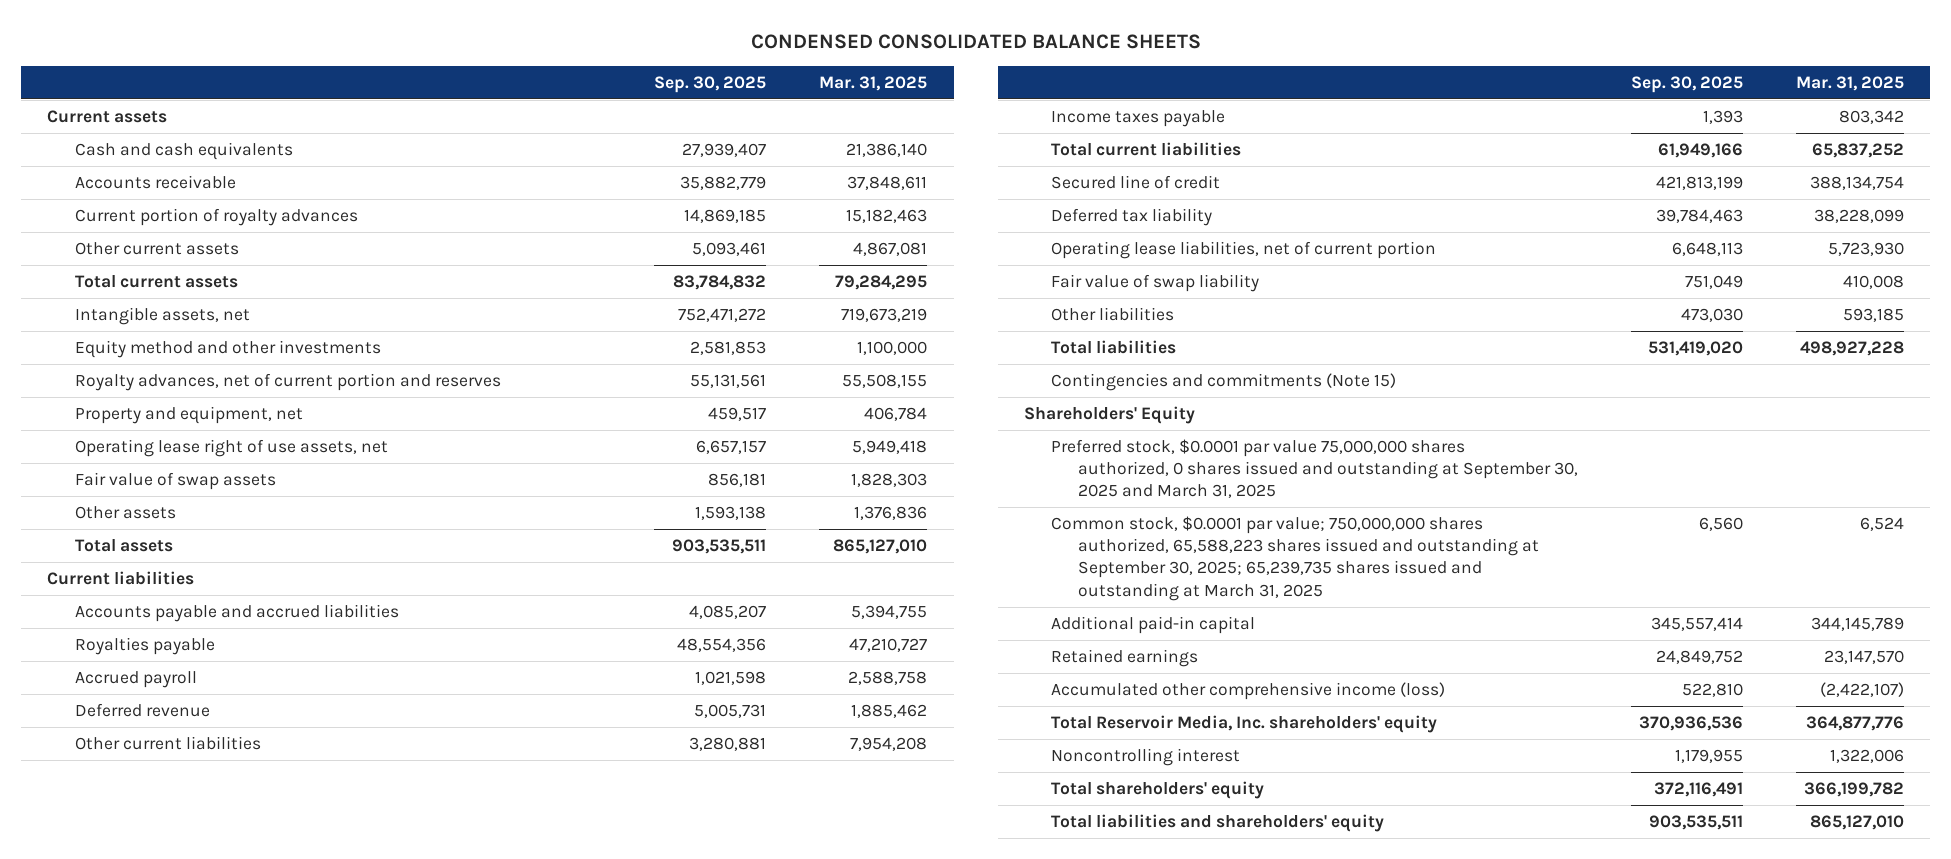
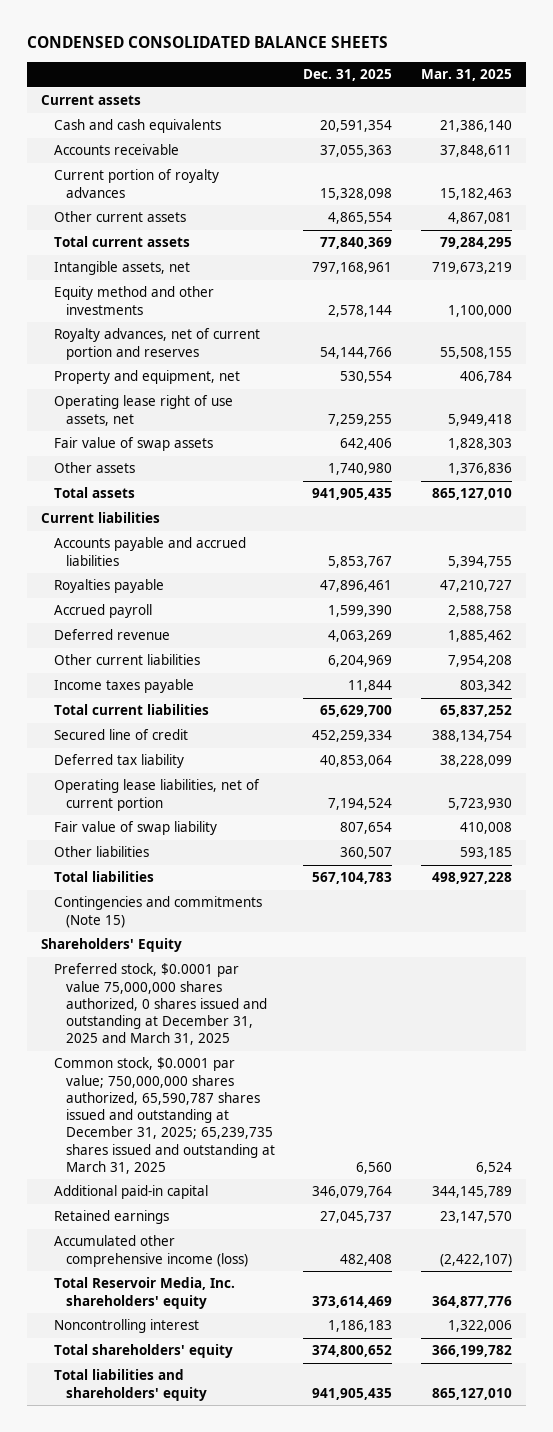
- | Sep. 30, 2025 | Mar. 31, 2025
+ | Dec. 31, 2025 | Mar. 31, 2025
- Preferred stock, $0.0001 par value 75,000,000 shares authorized, 0 shares issued and outstanding at September 30, 2025 and March 31, 2025
- Common stock, $0.0001 par value; 750,000,000 shares authorized, 65,588,223 shares issued and outstanding at September 30, 2025; 65,239,735 shares issued and outstanding at March 31, 2025 | 6,560 | 6,524
+ Preferred stock, $0.0001 par value 75,000,000 shares authorized, 0 shares issued and outstanding at December 31, 2025 and March 31, 2025
+ Common stock, $0.0001 par value; 750,000,000 shares authorized, 65,590,787 shares issued and outstanding at December 31, 2025; 65,239,735 shares issued and outstanding at March 31, 2025 | 6,560 | 6,524

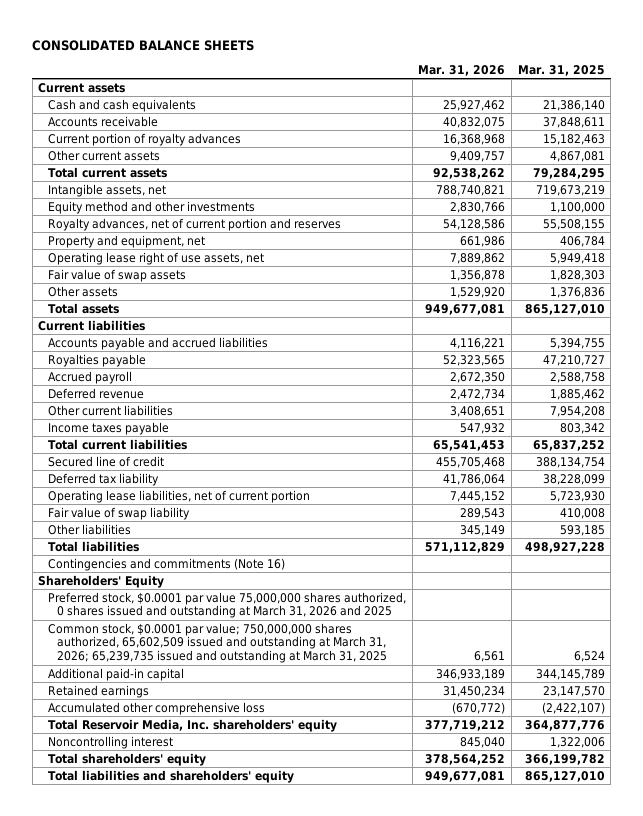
- CONDENSED CONSOLIDATED BALANCE SHEETS
+ CONSOLIDATED BALANCE SHEETS
- | Dec. 31, 2025 | Mar. 31, 2025
+ | Mar. 31, 2026 | Mar. 31, 2025
- Contingencies and commitments (Note 15)
+ Contingencies and commitments (Note 16)
- Preferred stock, $0.0001 par value 75,000,000 shares authorized, 0 shares issued and outstanding at December 31, 2025 and March 31, 2025
- Common stock, $0.0001 par value; 750,000,000 shares authorized, 65,590,787 shares issued and outstanding at December 31, 2025; 65,239,735 shares issued and outstanding at March 31, 2025 | 6,560 | 6,524
+ Preferred stock, $0.0001 par value 75,000,000 shares authorized, 0 shares issued and outstanding at March 31, 2026 and 2025
+ Common stock, $0.0001 par value; 750,000,000 shares authorized, 65,602,509 issued and outstanding at March 31, 2026; 65,239,735 issued and outstanding at March 31, 2025 | 6,561 | 6,524
- Accumulated other comprehensive income (loss) | 482,408 | (2,422,107)
+ Accumulated other comprehensive loss | (670,772) | (2,422,107)

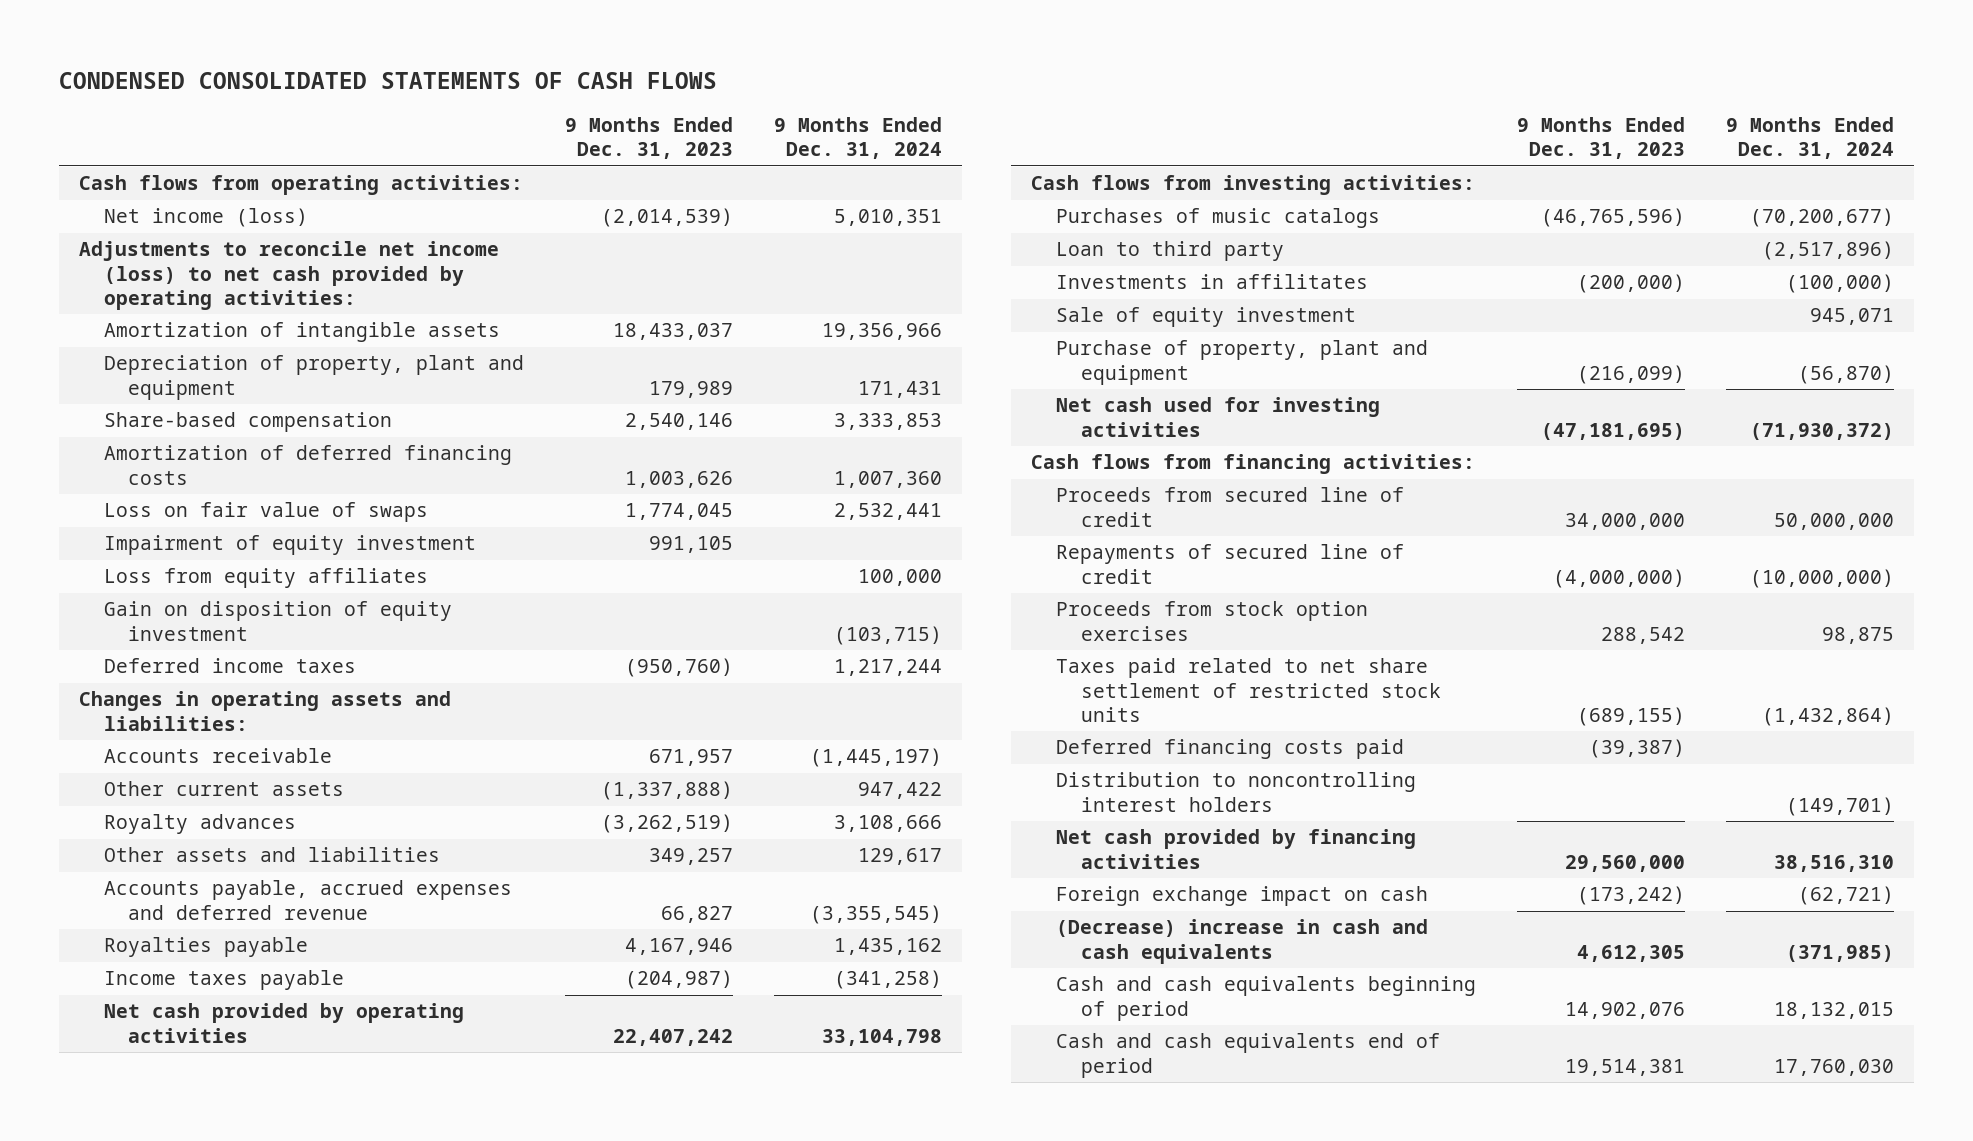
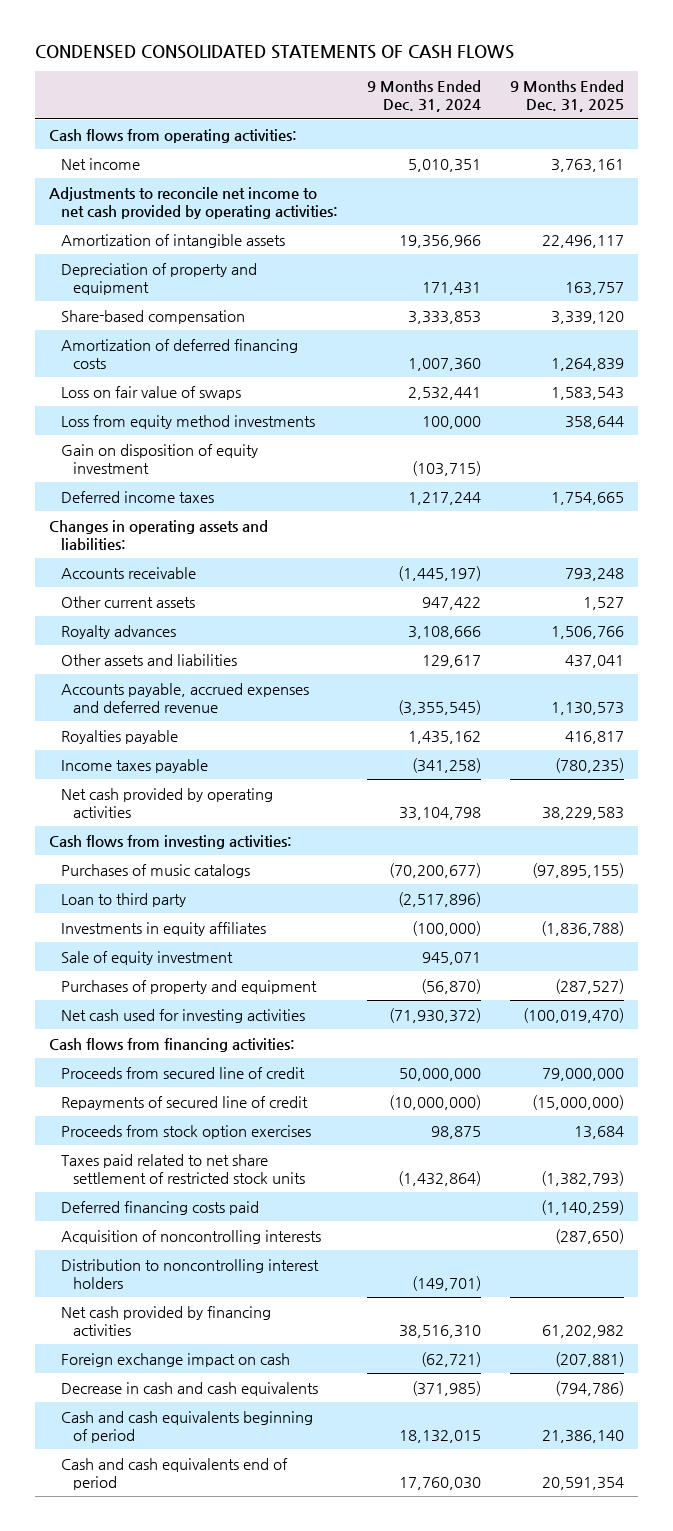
- | 9 Months Ended Dec. 31, 2023 | 9 Months Ended Dec. 31, 2024
+ | 9 Months Ended Dec. 31, 2024 | 9 Months Ended Dec. 31, 2025
- Net income (loss) | (2,014,539) | 5,010,351
- Adjustments to reconcile net income (loss) to net cash provided by operating activities:
+ Net income | 5,010,351 | 3,763,161
+ Adjustments to reconcile net income to net cash provided by operating activities:
- Depreciation of property, plant and equipment | 179,989 | 171,431
+ Depreciation of property and equipment | 171,431 | 163,757
- Impairment of equity investment | 991,105 |
- Loss from equity affiliates | | 100,000
+ Loss from equity method investments | 100,000 | 358,644
- Investments in affilitates | (200,000) | (100,000)
+ Investments in equity affiliates | (100,000) | (1,836,788)
- Purchase of property, plant and equipment | (216,099) | (56,870)
+ Purchases of property and equipment | (56,870) | (287,527)
+ Acquisition of noncontrolling interests | | (287,650)
- (Decrease) increase in cash and cash equivalents | 4,612,305 | (371,985)
+ Decrease in cash and cash equivalents | (371,985) | (794,786)

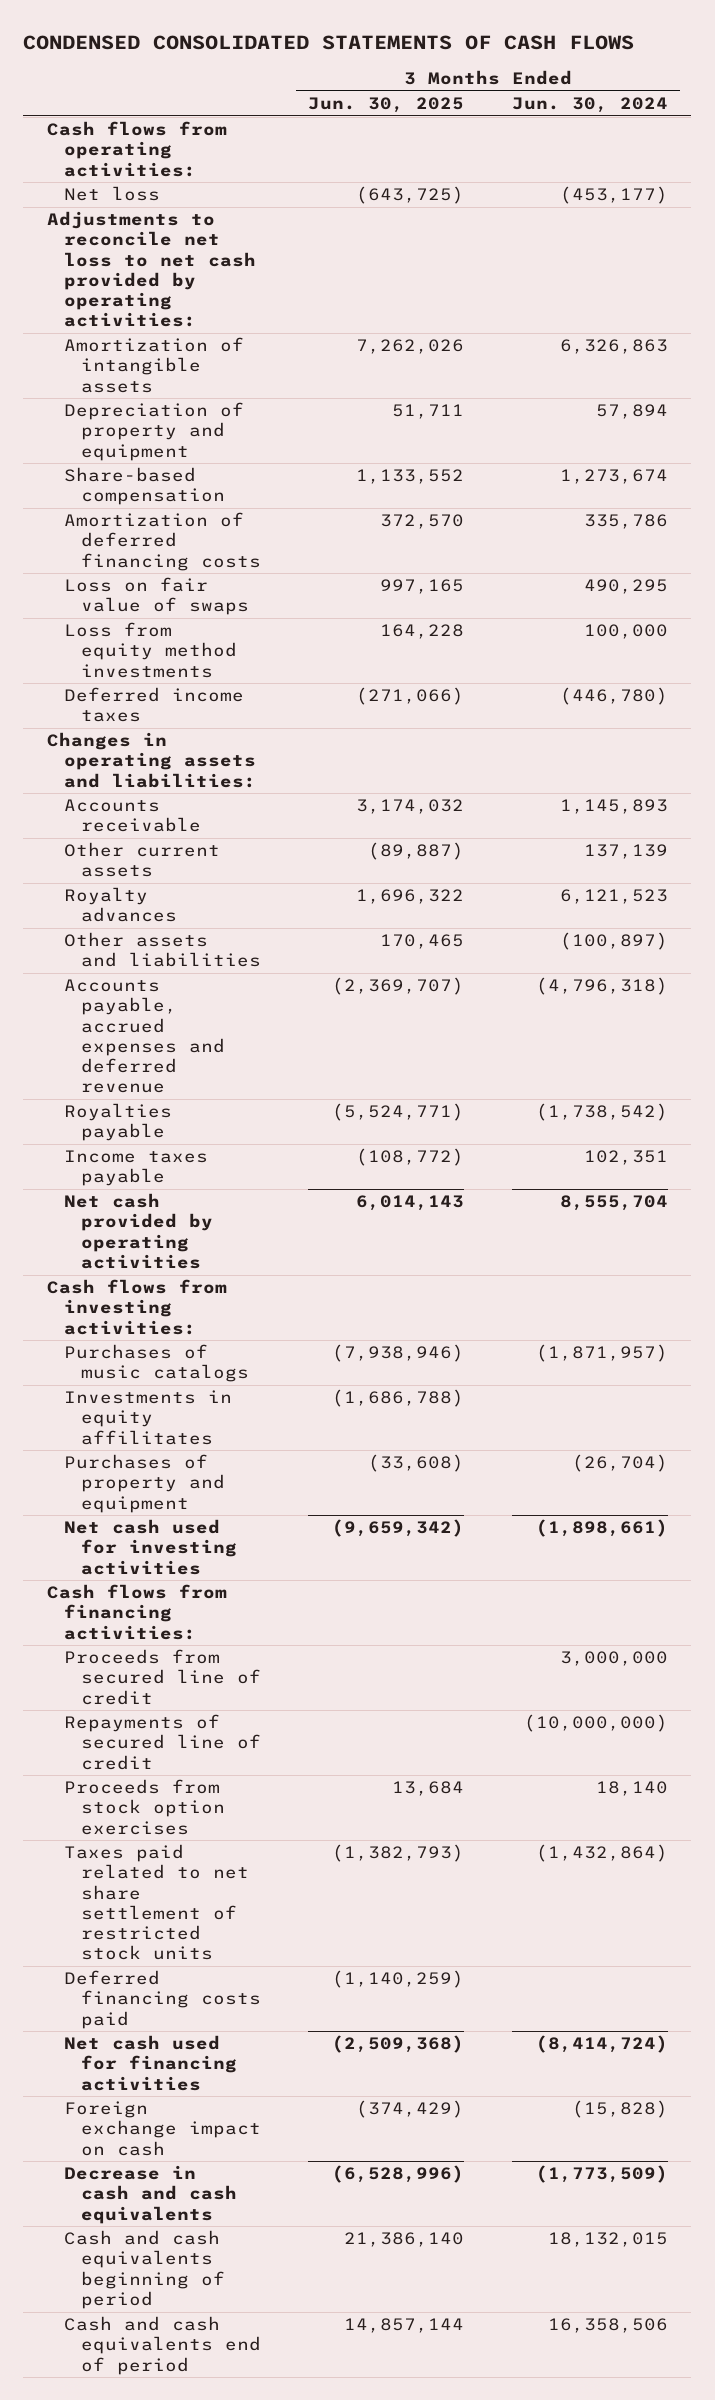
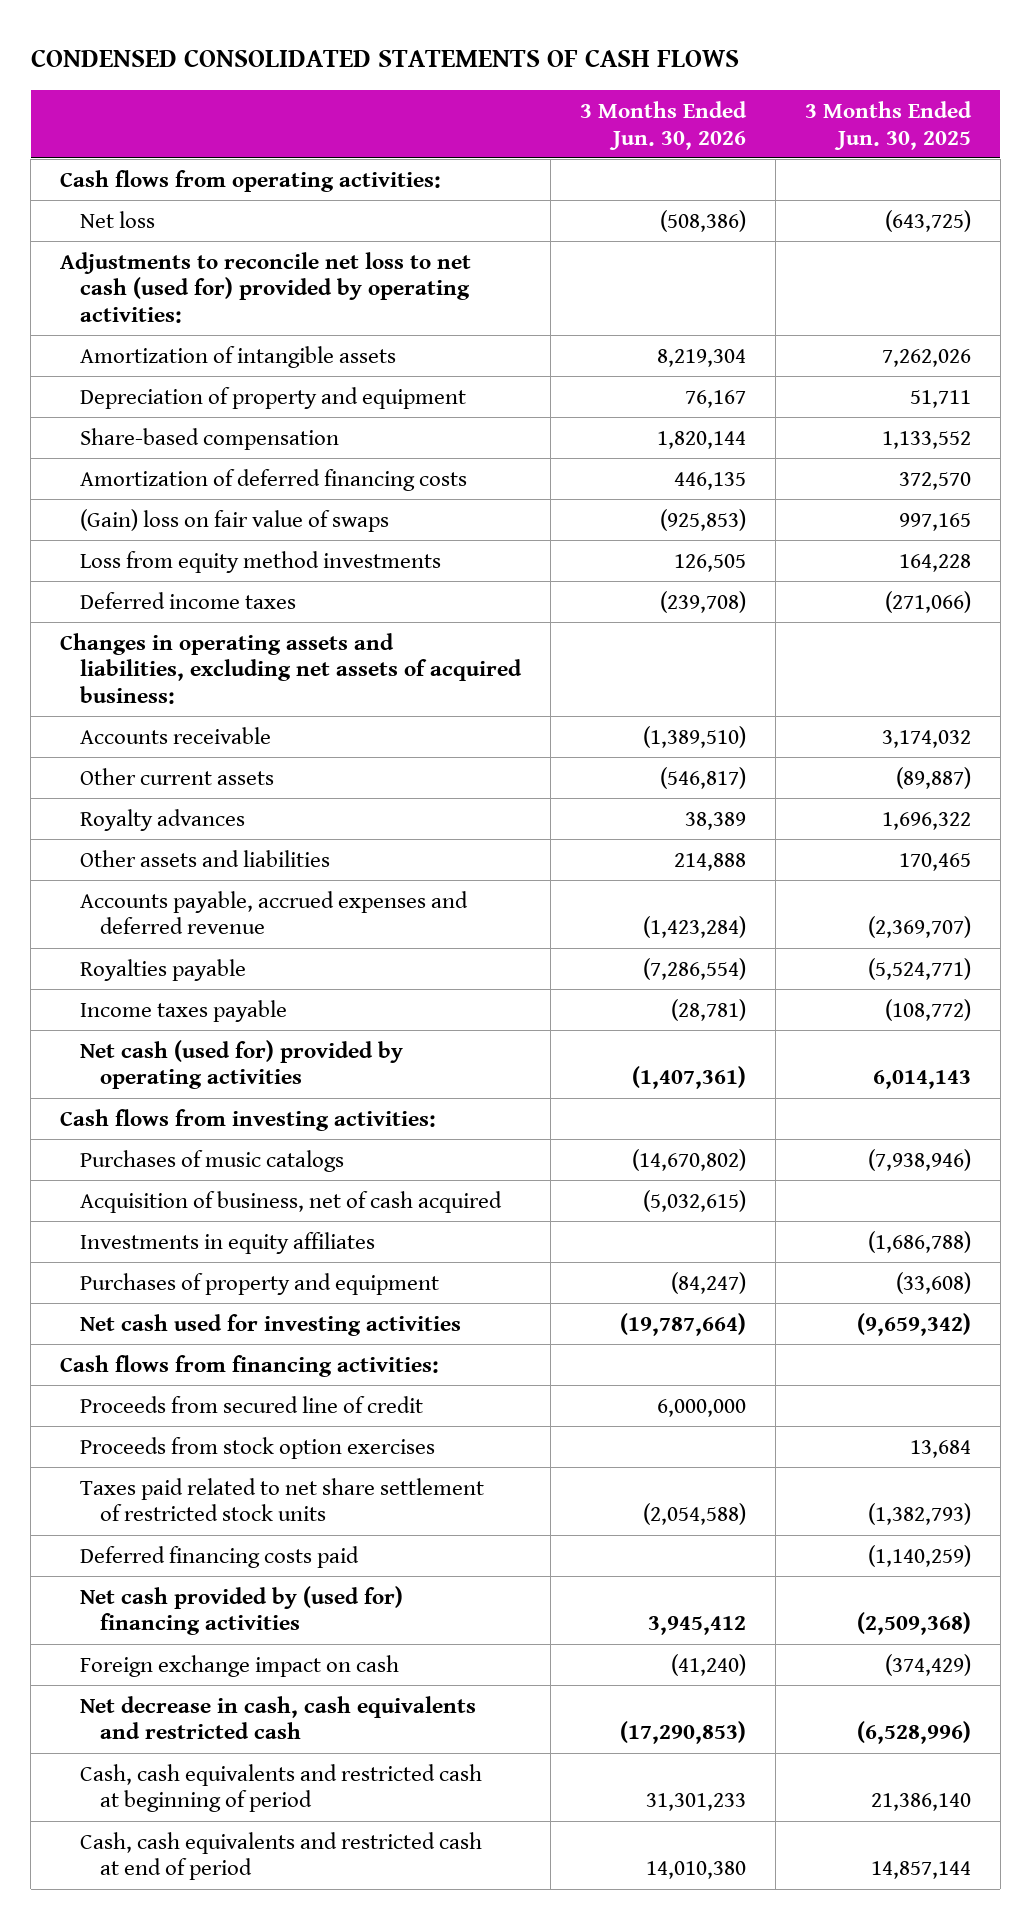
- | 3 Months Ended Jun. 30, 2025 | 3 Months Ended Jun. 30, 2024
+ | 3 Months Ended Jun. 30, 2026 | 3 Months Ended Jun. 30, 2025
- Adjustments to reconcile net loss to net cash provided by operating activities:
+ Adjustments to reconcile net loss to net cash (used for) provided by operating activities:
- Loss on fair value of swaps | 997,165 | 490,295
+ (Gain) loss on fair value of swaps | (925,853) | 997,165
- Changes in operating assets and liabilities:
+ Changes in operating assets and liabilities, excluding net assets of acquired business:
- Net cash provided by operating activities | 6,014,143 | 8,555,704
+ Net cash (used for) provided by operating activities | (1,407,361) | 6,014,143
- Investments in equity affilitates | (1,686,788) |
+ Acquisition of business, net of cash acquired | (5,032,615) |
+ Investments in equity affiliates | | (1,686,788)
- Repayments of secured line of credit | | (10,000,000)
- Net cash used for financing activities | (2,509,368) | (8,414,724)
+ Net cash provided by (used for) financing activities | 3,945,412 | (2,509,368)
- Decrease in cash and cash equivalents | (6,528,996) | (1,773,509)
- Cash and cash equivalents beginning of period | 21,386,140 | 18,132,015
- Cash and cash equivalents end of period | 14,857,144 | 16,358,506
+ Net decrease in cash, cash equivalents and restricted cash | (17,290,853) | (6,528,996)
+ Cash, cash equivalents and restricted cash at beginning of period | 31,301,233 | 21,386,140
+ Cash, cash equivalents and restricted cash at end of period | 14,010,380 | 14,857,144

